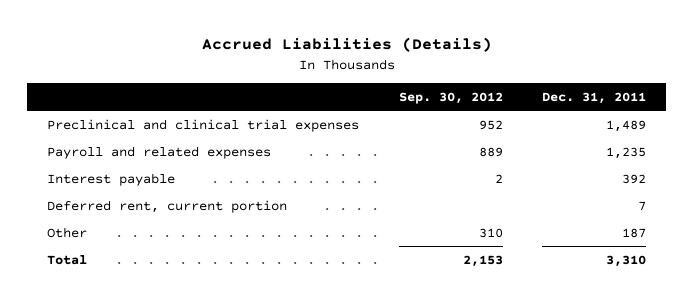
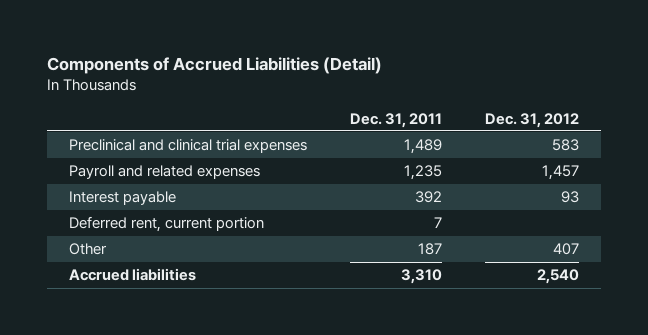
- Accrued Liabilities (Details)
+ Components of Accrued Liabilities (Detail)
- | Sep. 30, 2012 | Dec. 31, 2011
+ | Dec. 31, 2011 | Dec. 31, 2012
- Total | 2,153 | 3,310
+ Accrued liabilities | 3,310 | 2,540

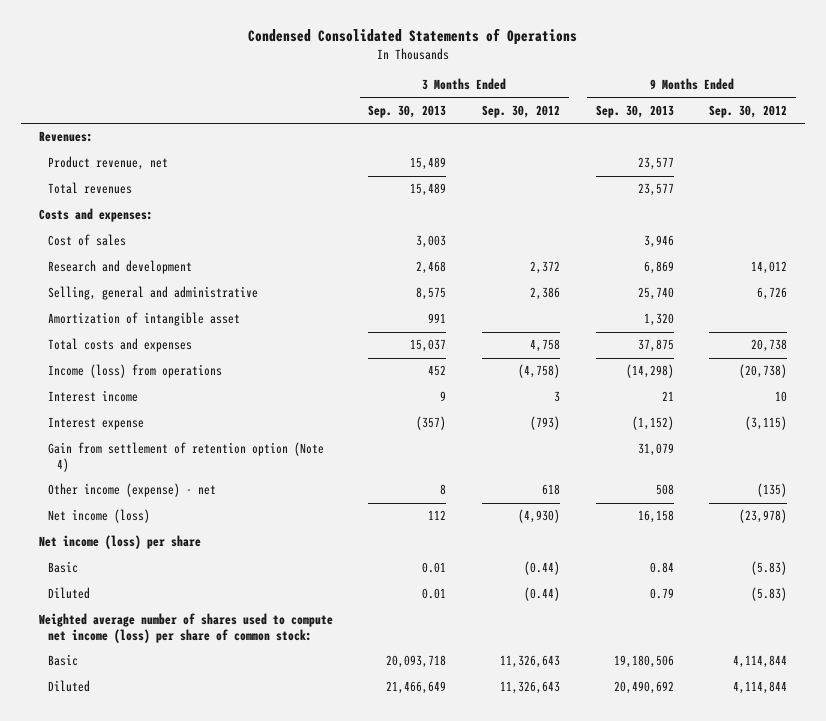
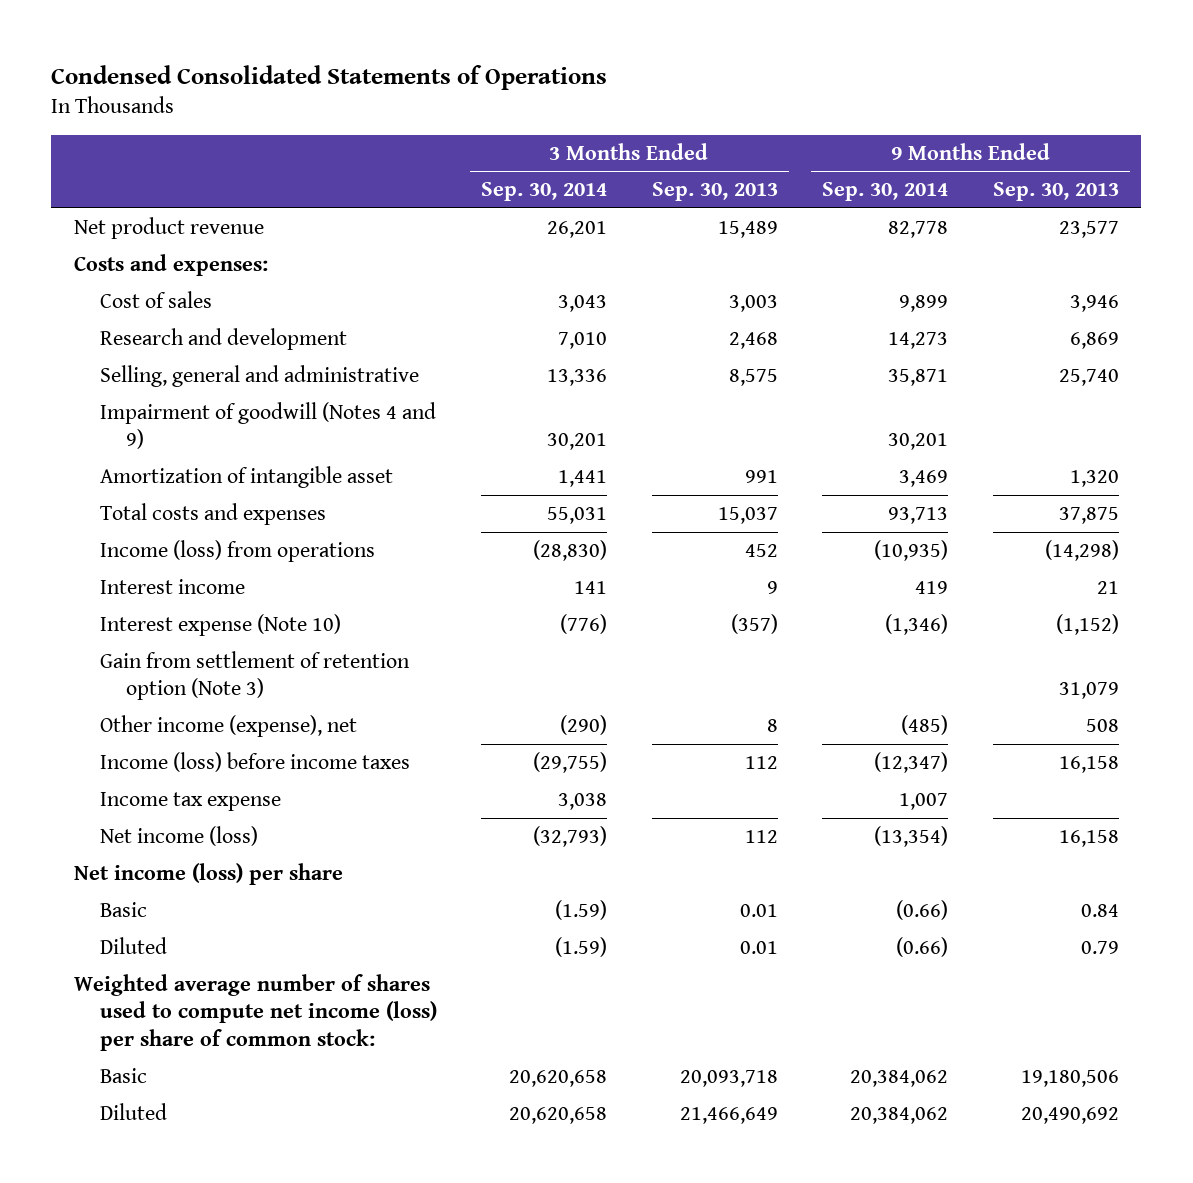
- | 3 Months Ended Sep. 30, 2013 | 3 Months Ended Sep. 30, 2012 | 9 Months Ended Sep. 30, 2013 | 9 Months Ended Sep. 30, 2012
+ | 3 Months Ended Sep. 30, 2014 | 3 Months Ended Sep. 30, 2013 | 9 Months Ended Sep. 30, 2014 | 9 Months Ended Sep. 30, 2013
- Revenues:
- Product revenue, net | 15,489 | | 23,577 |
- Total revenues | 15,489 | | 23,577 |
+ Net product revenue | 26,201 | 15,489 | 82,778 | 23,577
+ Impairment of goodwill (Notes 4 and 9) | 30,201 | | 30,201 |
- Interest expense | (357) | (793) | (1,152) | (3,115)
- Gain from settlement of retention option (Note 4) | | | 31,079 |
- Other income (expense) - net | 8 | 618 | 508 | (135)
+ Interest expense (Note 10) | (776) | (357) | (1,346) | (1,152)
+ Gain from settlement of retention option (Note 3) | | | | 31,079
+ Other income (expense), net | (290) | 8 | (485) | 508
+ Income (loss) before income taxes | (29,755) | 112 | (12,347) | 16,158
+ Income tax expense | 3,038 | | 1,007 |

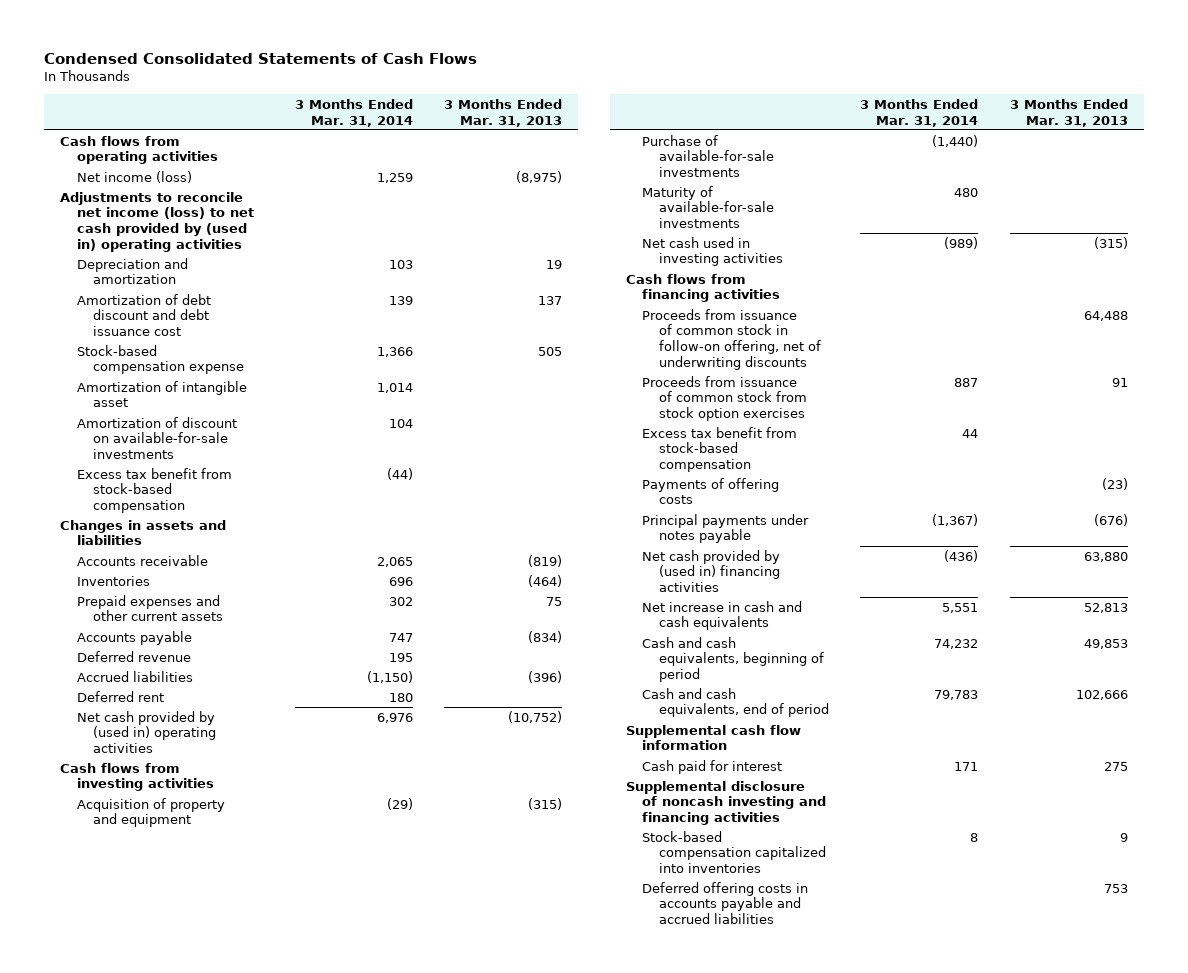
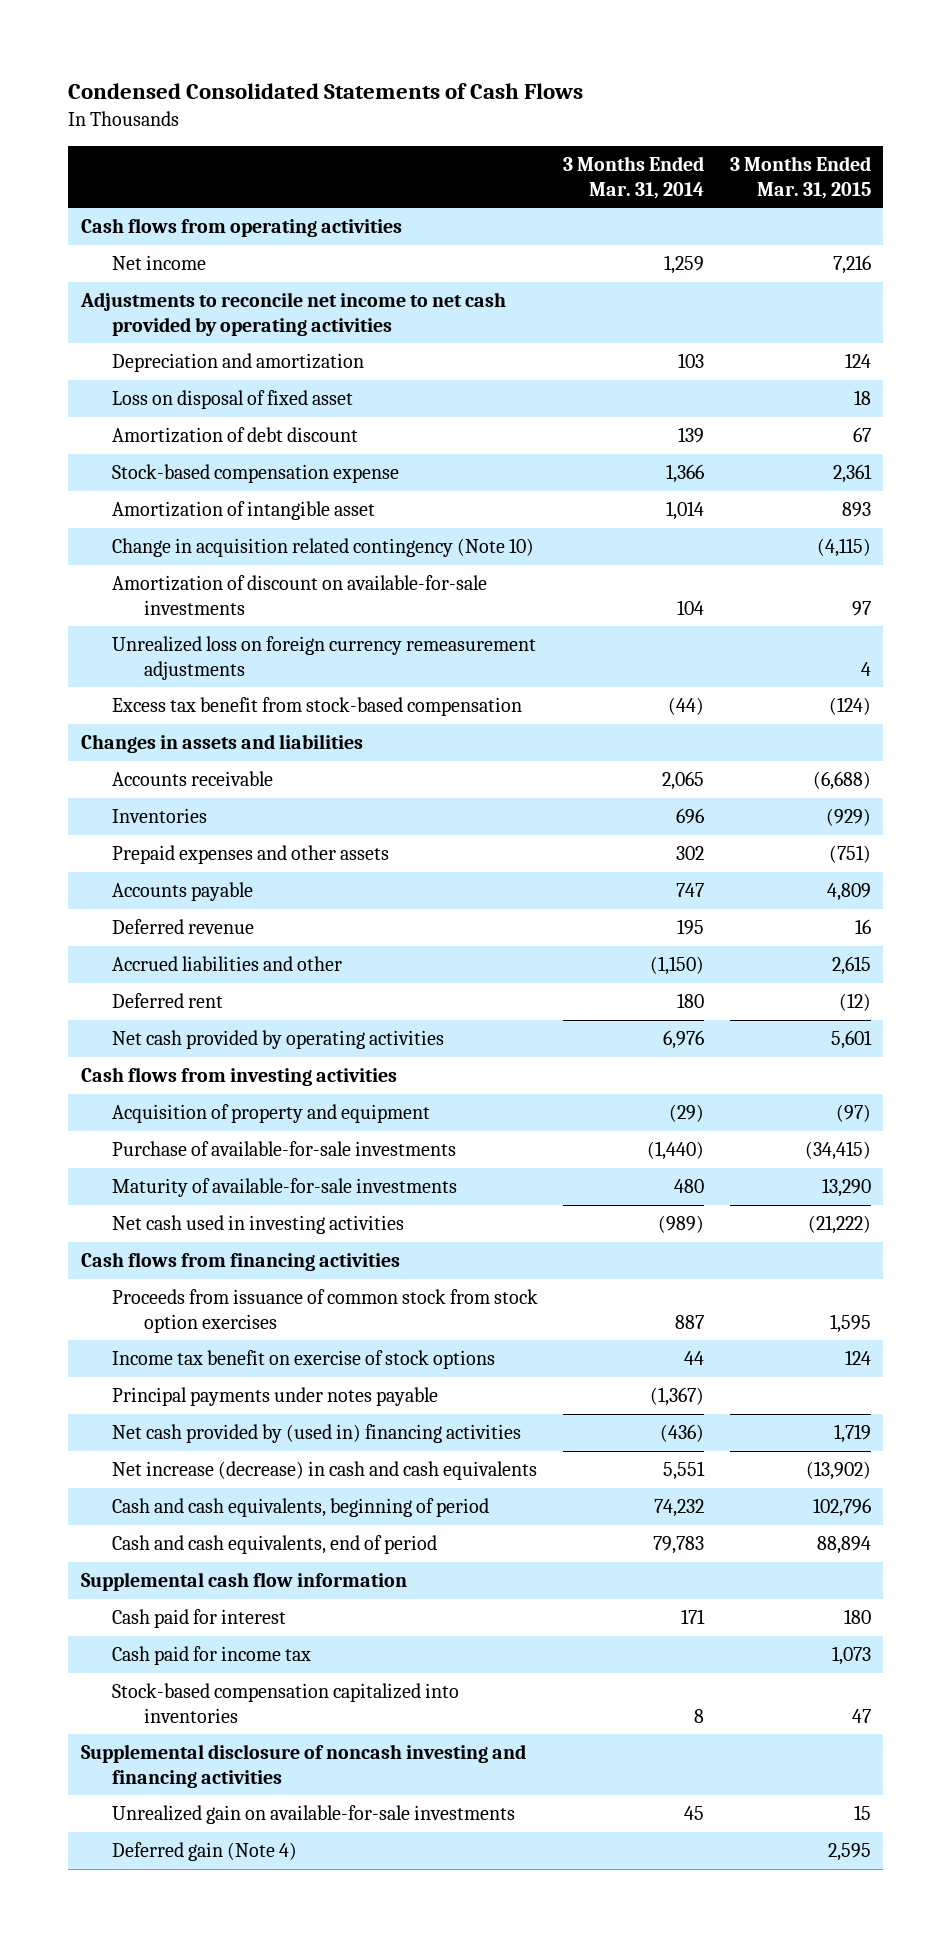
- | 3 Months Ended Mar. 31, 2014 | 3 Months Ended Mar. 31, 2013
+ | 3 Months Ended Mar. 31, 2014 | 3 Months Ended Mar. 31, 2015
- Net income (loss) | 1,259 | (8,975)
- Adjustments to reconcile net income (loss) to net cash provided by (used in) operating activities
+ Net income | 1,259 | 7,216
+ Adjustments to reconcile net income to net cash provided by operating activities
- Amortization of debt discount and debt issuance cost | 139 | 137
+ Loss on disposal of fixed asset | | 18
+ Amortization of debt discount | 139 | 67
+ Change in acquisition related contingency (Note 10) | | (4,115)
+ Unrealized loss on foreign currency remeasurement adjustments | | 4
- Prepaid expenses and other current assets | 302 | 75
+ Prepaid expenses and other assets | 302 | (751)
- Accrued liabilities | (1,150) | (396)
+ Accrued liabilities and other | (1,150) | 2,615
- Net cash provided by (used in) operating activities | 6,976 | (10,752)
+ Net cash provided by operating activities | 6,976 | 5,601
- Proceeds from issuance of common stock in follow-on offering, net of underwriting discounts | | 64,488
- Excess tax benefit from stock-based compensation | 44 |
- Payments of offering costs | | (23)
+ Income tax benefit on exercise of stock options | 44 | 124
- Net increase in cash and cash equivalents | 5,551 | 52,813
+ Net increase (decrease) in cash and cash equivalents | 5,551 | (13,902)
+ Cash paid for income tax | | 1,073
- Deferred offering costs in accounts payable and accrued liabilities | | 753
moved down: Supplemental disclosure of noncash investing and financing activities
+ Unrealized gain on available-for-sale investments | 45 | 15
+ Deferred gain (Note 4) | | 2,595

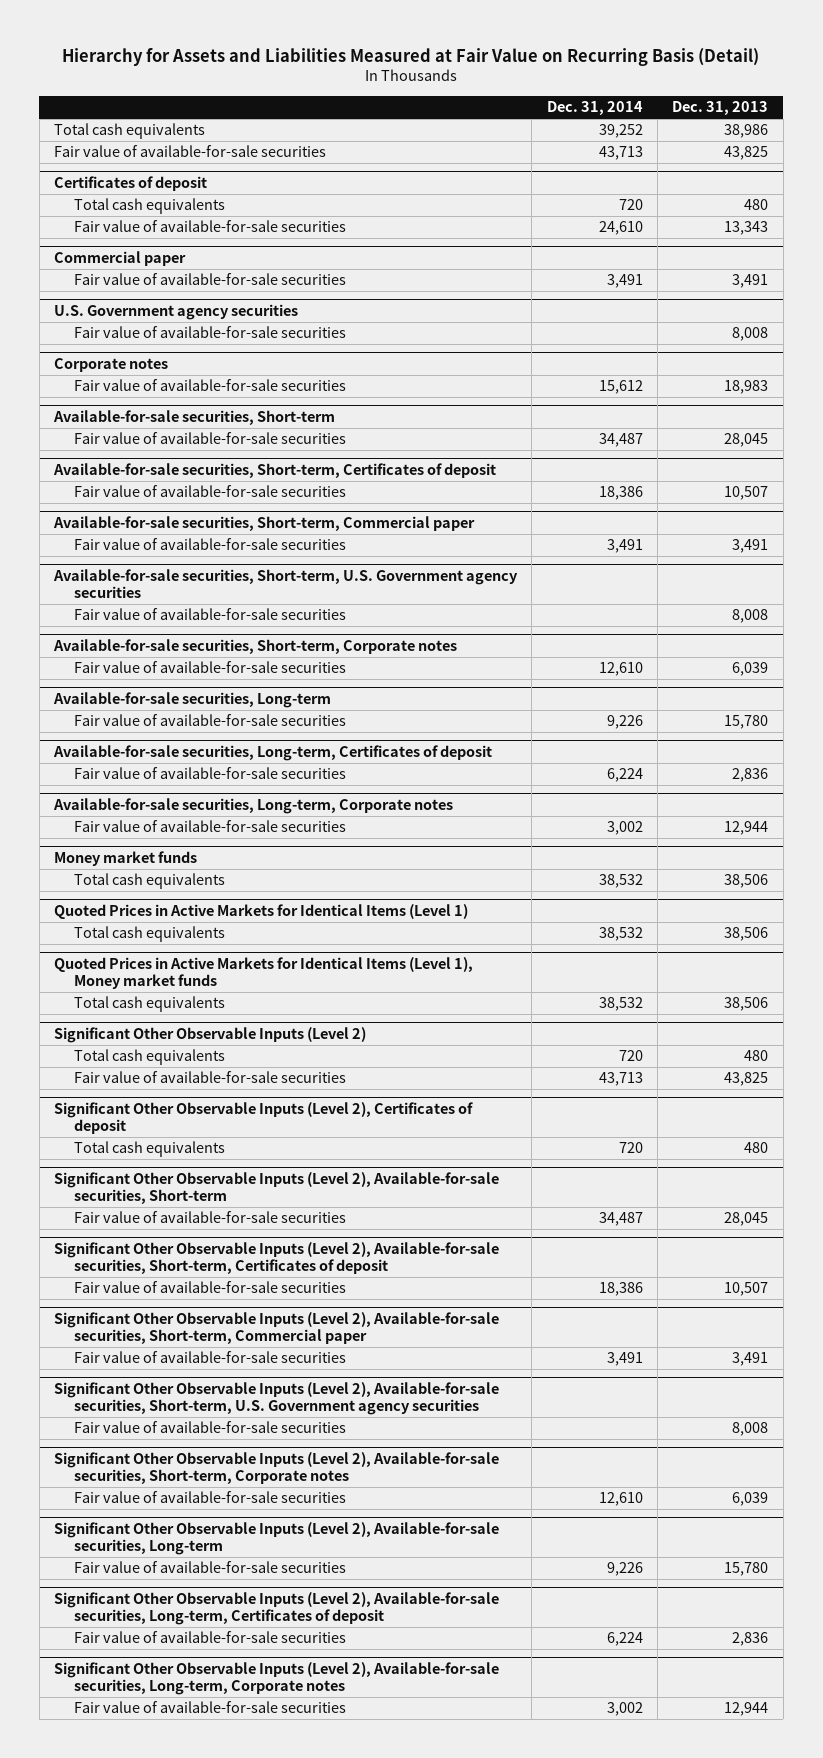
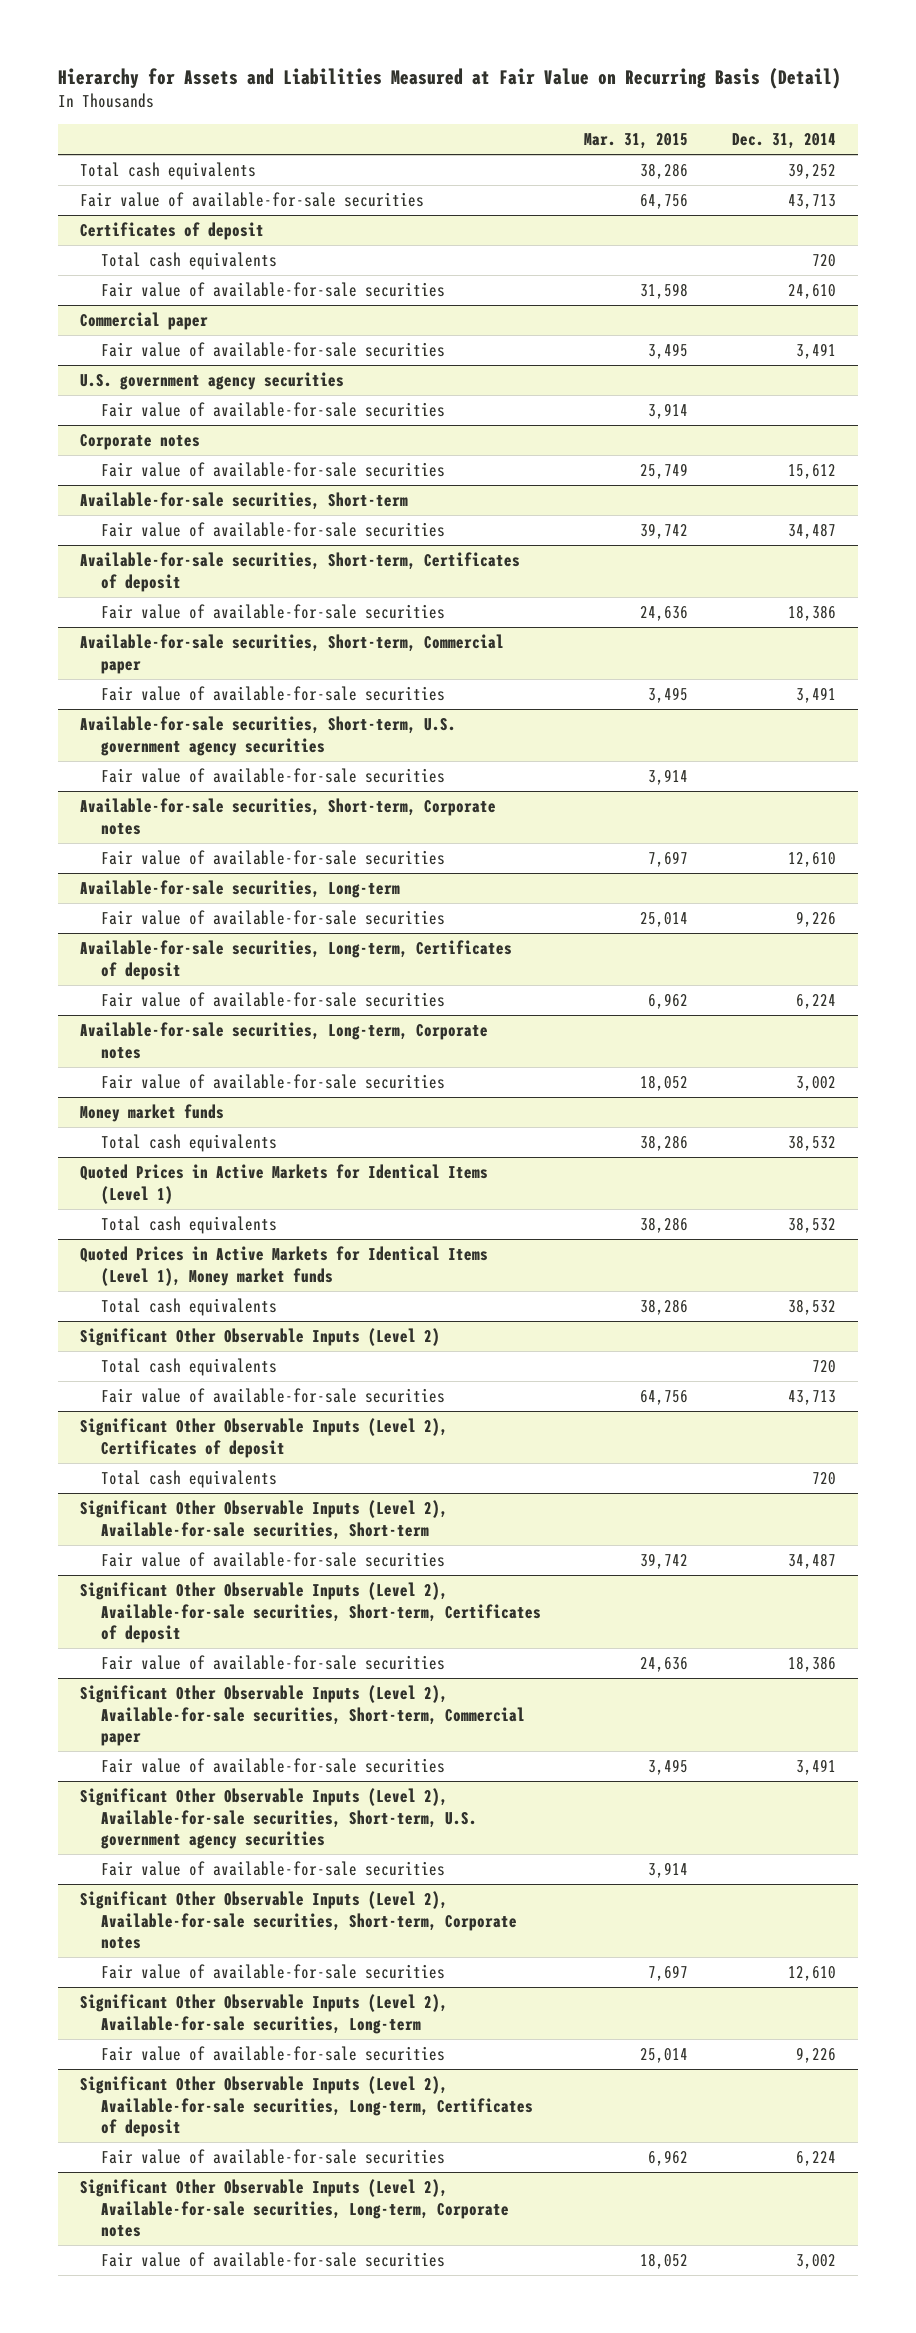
- | Dec. 31, 2014 | Dec. 31, 2013
+ | Mar. 31, 2015 | Dec. 31, 2014
- U.S. Government agency securities
+ U.S. government agency securities
- Available-for-sale securities, Short-term, U.S. Government agency securities
+ Available-for-sale securities, Short-term, U.S. government agency securities
- Significant Other Observable Inputs (Level 2), Available-for-sale securities, Short-term, U.S. Government agency securities
+ Significant Other Observable Inputs (Level 2), Available-for-sale securities, Short-term, U.S. government agency securities

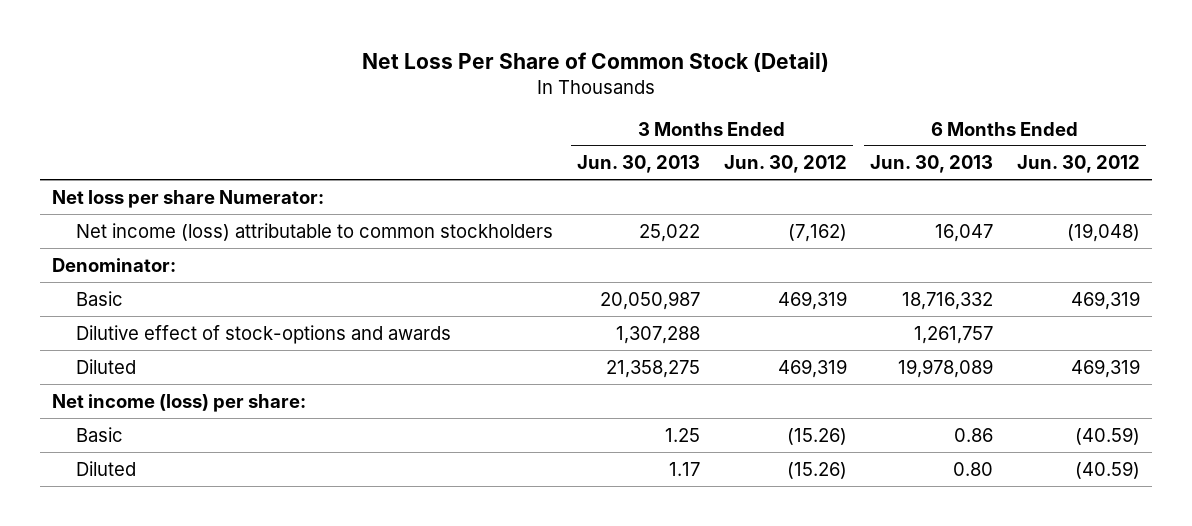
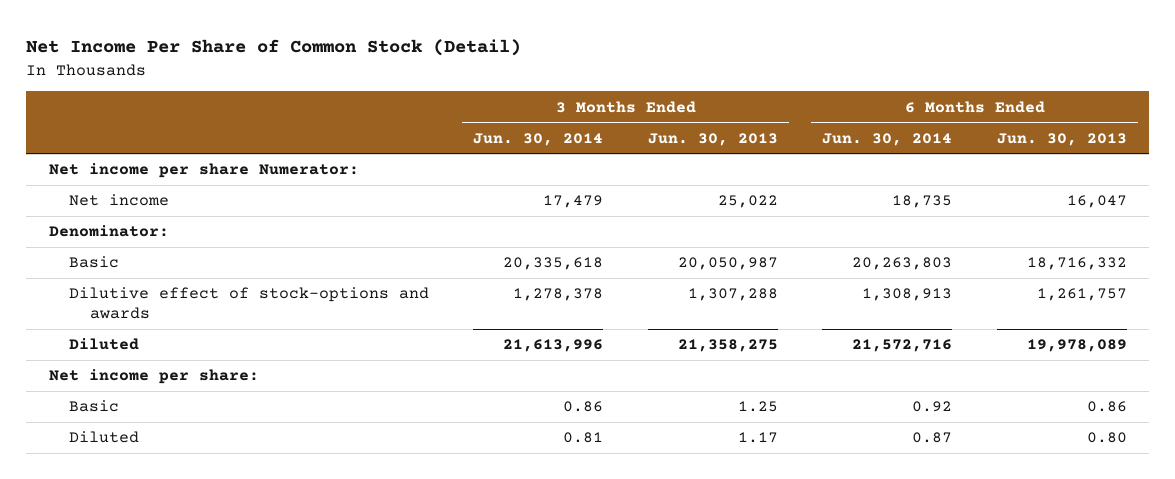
- Net Loss Per Share of Common Stock (Detail)
+ Net Income Per Share of Common Stock (Detail)
- | 3 Months Ended Jun. 30, 2013 | 3 Months Ended Jun. 30, 2012 | 6 Months Ended Jun. 30, 2013 | 6 Months Ended Jun. 30, 2012
+ | 3 Months Ended Jun. 30, 2014 | 3 Months Ended Jun. 30, 2013 | 6 Months Ended Jun. 30, 2014 | 6 Months Ended Jun. 30, 2013
- Net loss per share Numerator:
- Net income (loss) attributable to common stockholders | 25,022 | (7,162) | 16,047 | (19,048)
+ Net income per share Numerator:
+ Net income | 17,479 | 25,022 | 18,735 | 16,047
- Net income (loss) per share:
+ Net income per share:

